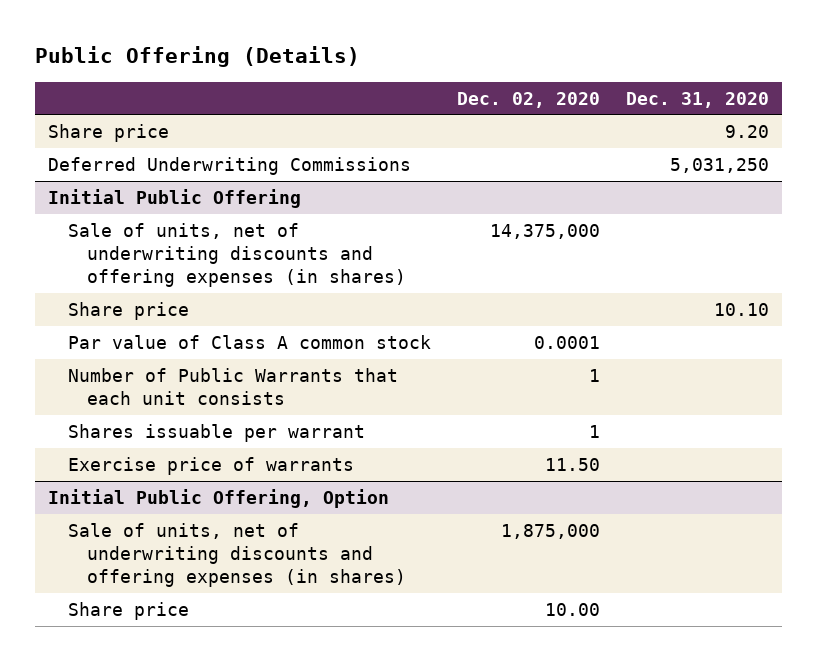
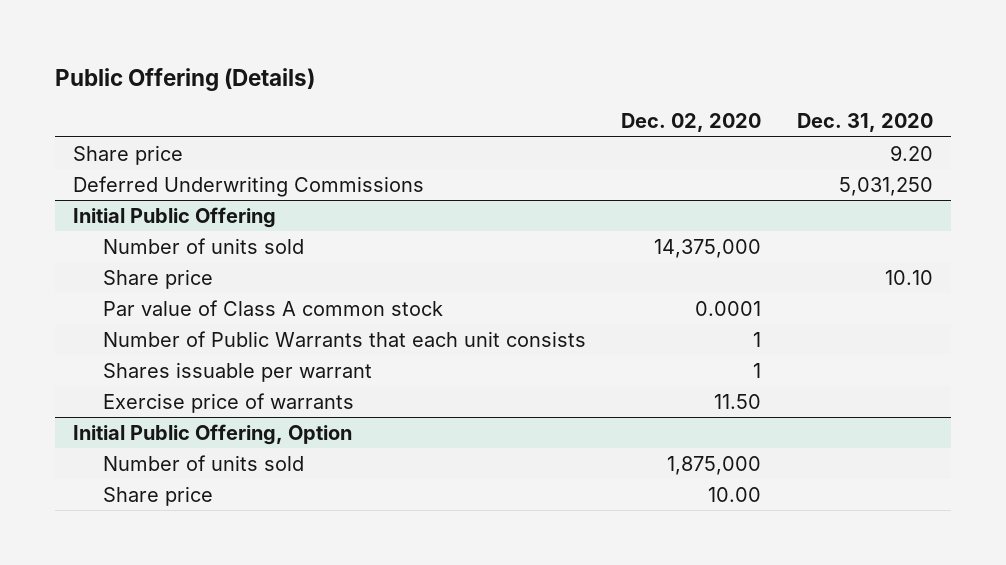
@ Initial Public Offering
- Sale of units, net of underwriting discounts and offering expenses (in shares) | 14,375,000 |
+ Number of units sold | 14,375,000 |
@ Initial Public Offering, Option
- Sale of units, net of underwriting discounts and offering expenses (in shares) | 1,875,000 |
+ Number of units sold | 1,875,000 |

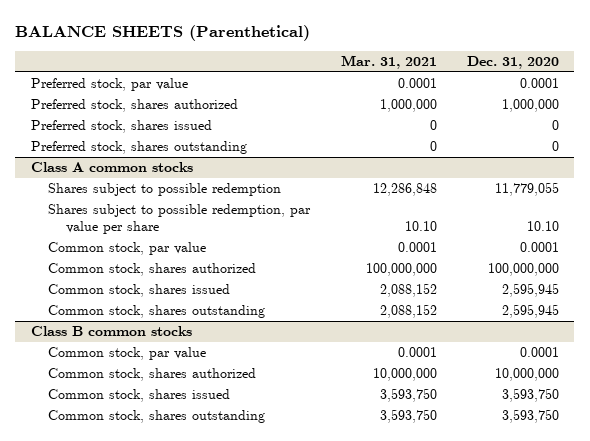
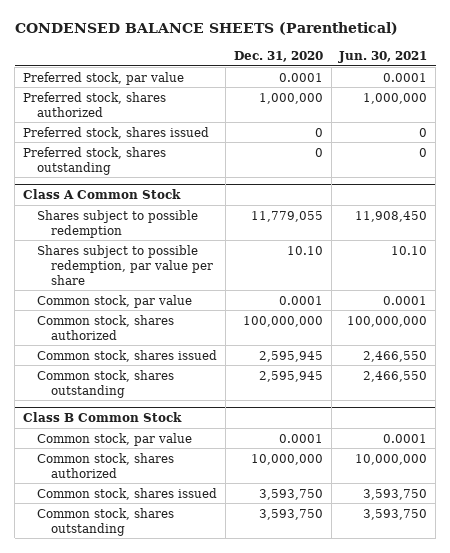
- BALANCE SHEETS (Parenthetical)
+ CONDENSED BALANCE SHEETS (Parenthetical)
- | Mar. 31, 2021 | Dec. 31, 2020
+ | Dec. 31, 2020 | Jun. 30, 2021
- Class A common stocks
+ Class A Common Stock
- Class B common stocks
+ Class B Common Stock

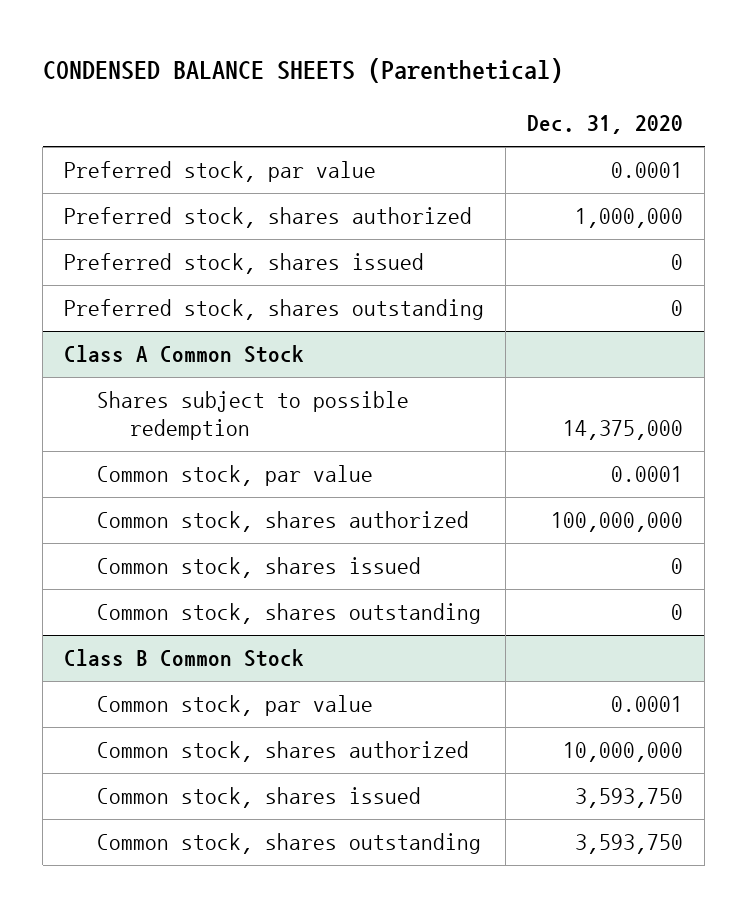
- | Dec. 31, 2020 | Jun. 30, 2021
+ | Dec. 31, 2020
@ Class A Common Stock
- Shares subject to possible redemption | 11,779,055 | 11,908,450
- Shares subject to possible redemption, par value per share | 10.10 | 10.10
+ Shares subject to possible redemption | 14,375,000
- Common stock, shares issued | 2,595,945 | 2,466,550
- Common stock, shares outstanding | 2,595,945 | 2,466,550
+ Common stock, shares issued | 0
+ Common stock, shares outstanding | 0

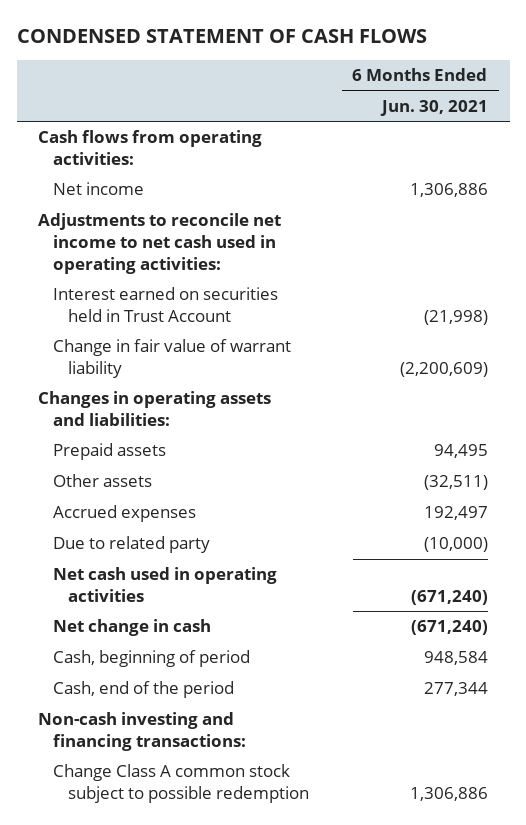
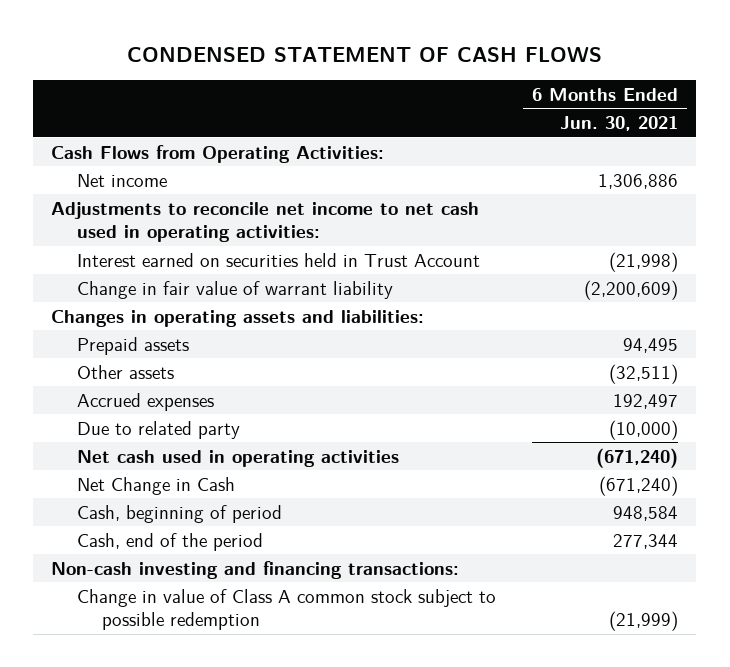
- Cash flows from operating activities:
+ Cash Flows from Operating Activities:
- Net change in cash | (671,240)
+ Net Change in Cash | (671,240)
- Change Class A common stock subject to possible redemption | 1,306,886
+ Change in value of Class A common stock subject to possible redemption | (21,999)

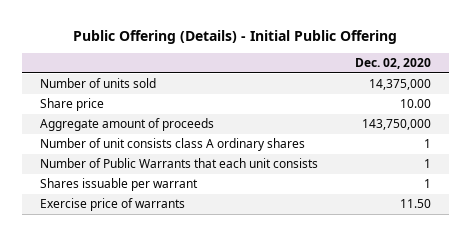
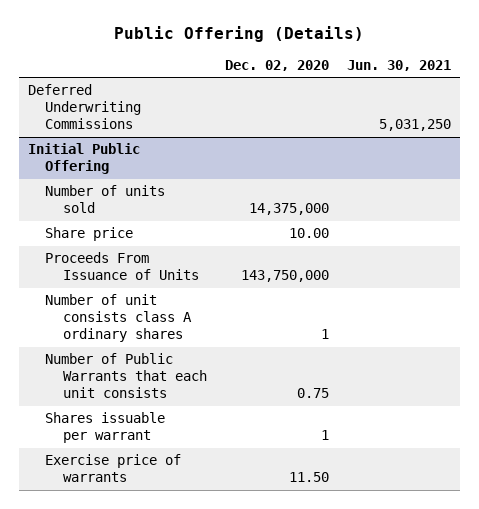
- Public Offering (Details) - Initial Public Offering
+ Public Offering (Details)
- | Dec. 02, 2020
+ | Dec. 02, 2020 | Jun. 30, 2021
+ Deferred Underwriting Commissions | | 5,031,250
+ Initial Public Offering
- Aggregate amount of proceeds | 143,750,000
+ Proceeds From Issuance of Units | 143,750,000 |
- Number of Public Warrants that each unit consists | 1
+ Number of Public Warrants that each unit consists | 0.75 |

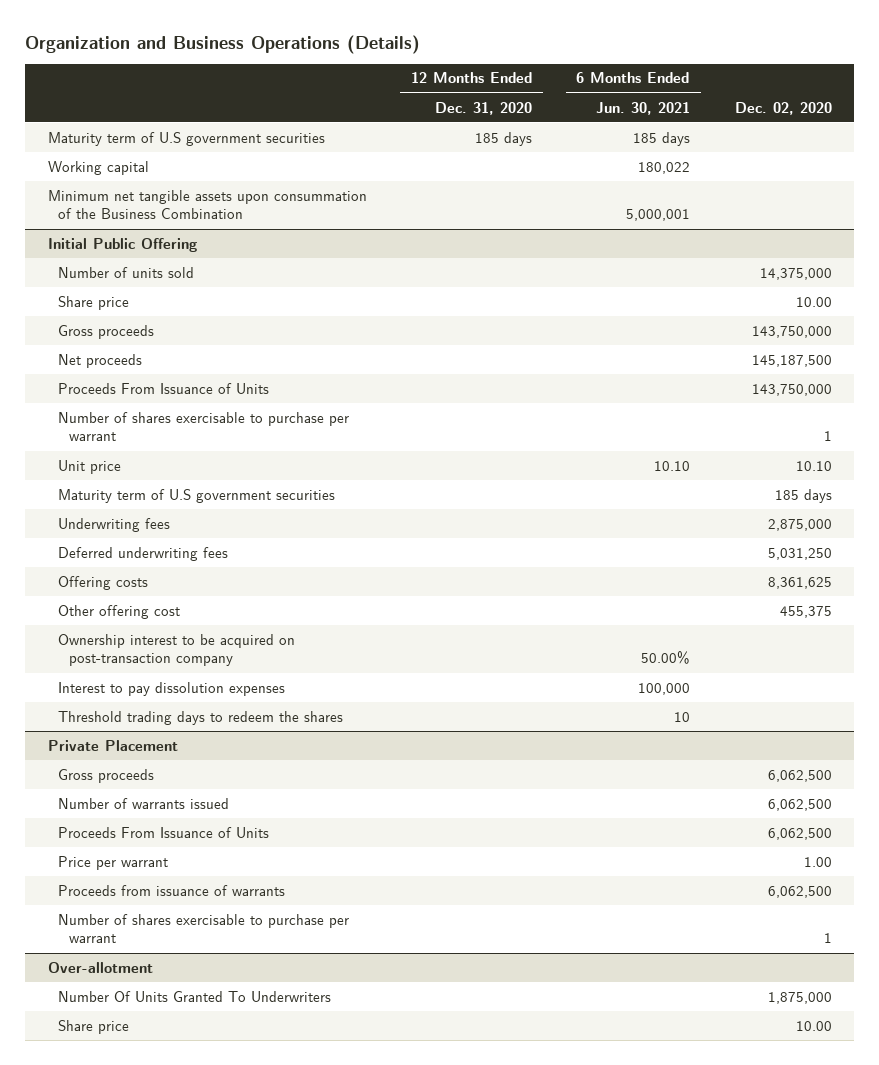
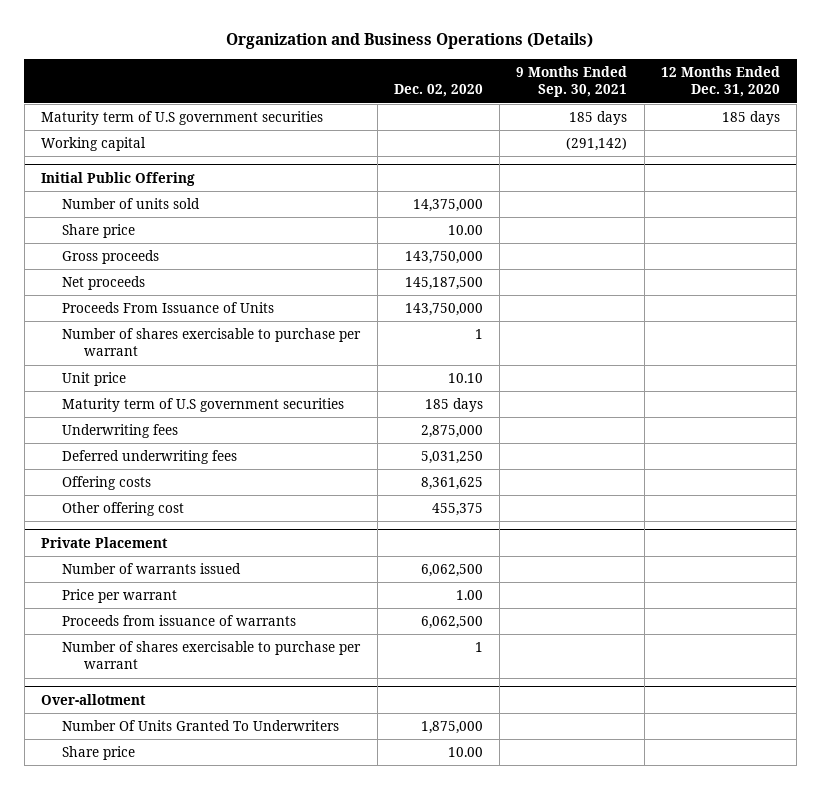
- | 12 Months Ended Dec. 31, 2020 | 6 Months Ended Jun. 30, 2021 | Dec. 02, 2020
+ | Dec. 02, 2020 | 9 Months Ended Sep. 30, 2021 | 12 Months Ended Dec. 31, 2020
- Minimum net tangible assets upon consummation of the Business Combination | | 5,000,001 |
@ Initial Public Offering
- Ownership interest to be acquired on post-transaction company | | 50.00% |
- Interest to pay dissolution expenses | | 100,000 |
- Threshold trading days to redeem the shares | | 10 |
@ Private Placement
- Gross proceeds | | | 6,062,500
- Proceeds From Issuance of Units | | | 6,062,500

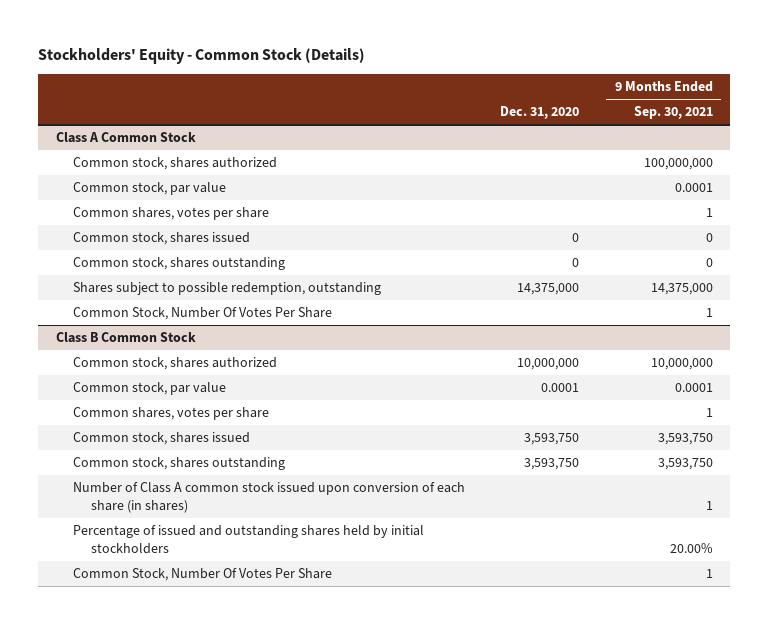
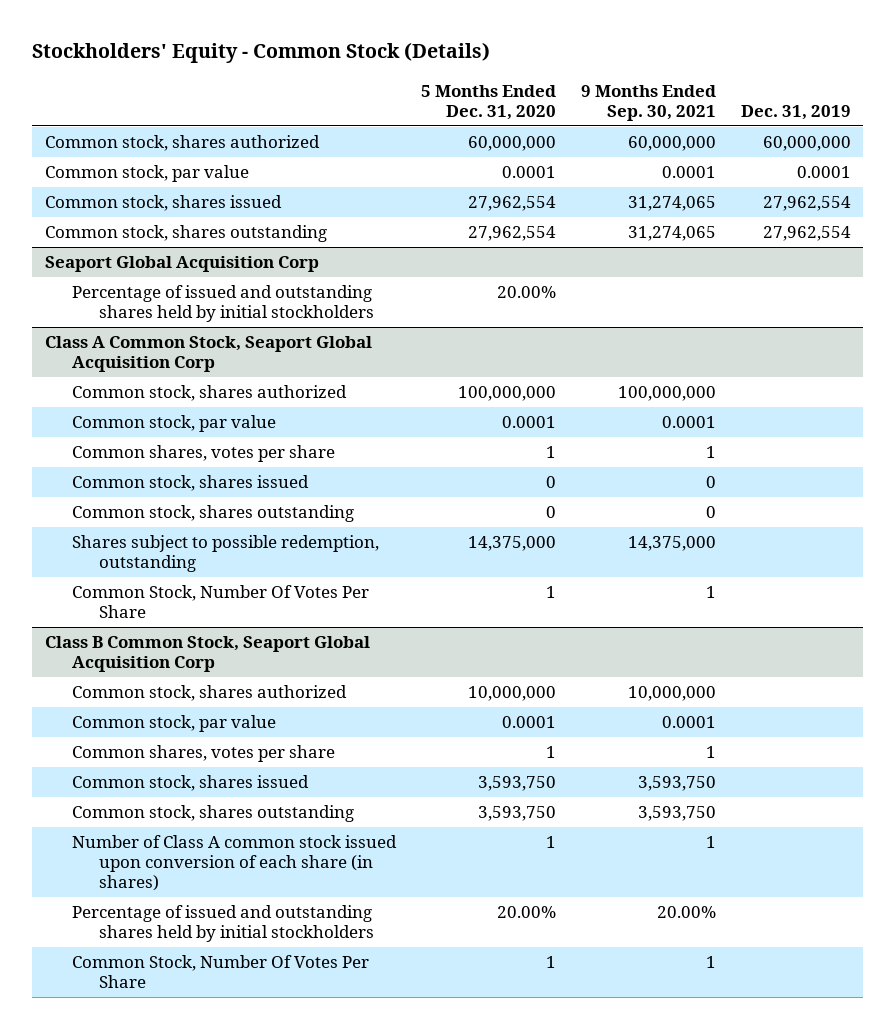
- | Dec. 31, 2020 | 9 Months Ended Sep. 30, 2021
+ | 5 Months Ended Dec. 31, 2020 | 9 Months Ended Sep. 30, 2021 | Dec. 31, 2019
- Class A Common Stock
+ Common stock, shares authorized | 60,000,000 | 60,000,000 | 60,000,000
+ Common stock, par value | 0.0001 | 0.0001 | 0.0001
+ Common stock, shares issued | 27,962,554 | 31,274,065 | 27,962,554
+ Common stock, shares outstanding | 27,962,554 | 31,274,065 | 27,962,554
+ Seaport Global Acquisition Corp
+ Percentage of issued and outstanding shares held by initial stockholders | 20.00% | |
+ Class A Common Stock, Seaport Global Acquisition Corp
- Class B Common Stock
+ Class B Common Stock, Seaport Global Acquisition Corp

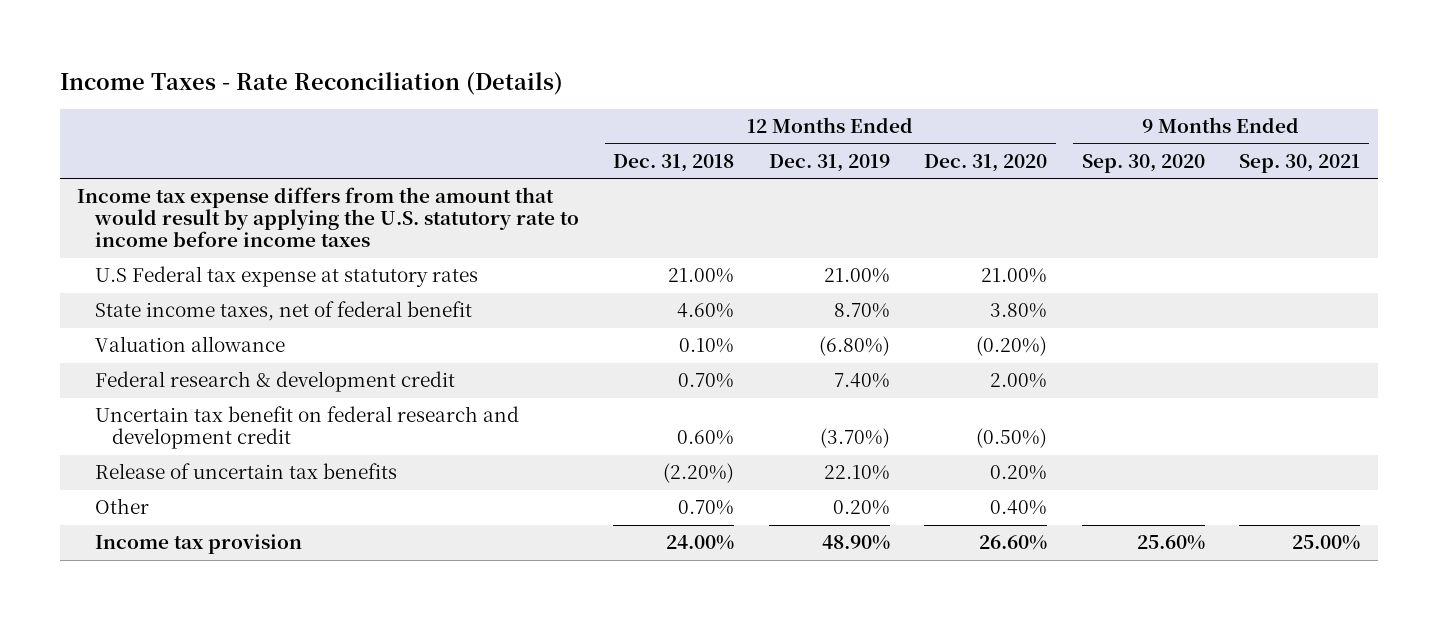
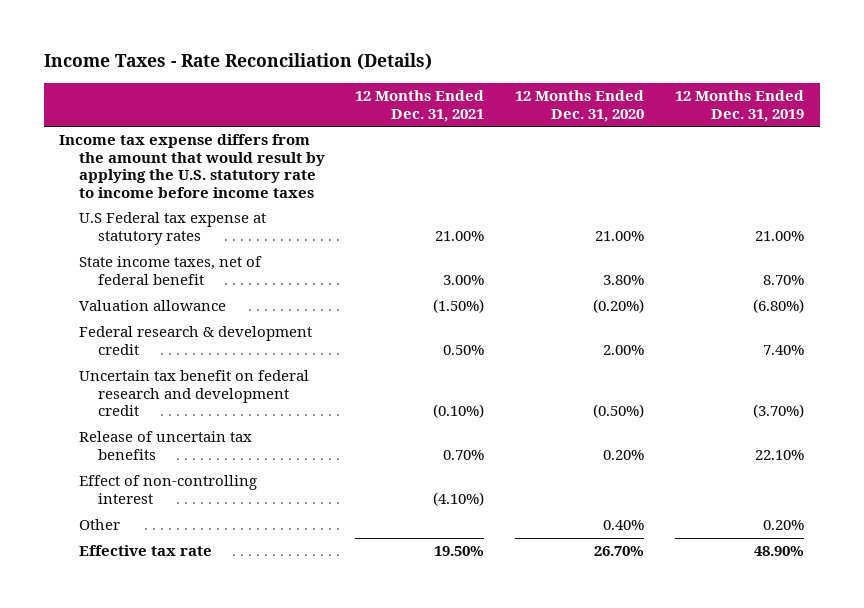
- | 12 Months Ended Dec. 31, 2018 | 12 Months Ended Dec. 31, 2019 | 12 Months Ended Dec. 31, 2020 | 9 Months Ended Sep. 30, 2020 | 9 Months Ended Sep. 30, 2021
+ | 12 Months Ended Dec. 31, 2021 | 12 Months Ended Dec. 31, 2020 | 12 Months Ended Dec. 31, 2019
+ Effect of non-controlling interest | (4.10%) | |
- Income tax provision | 24.00% | 48.90% | 26.60% | 25.60% | 25.00%
+ Effective tax rate | 19.50% | 26.70% | 48.90%

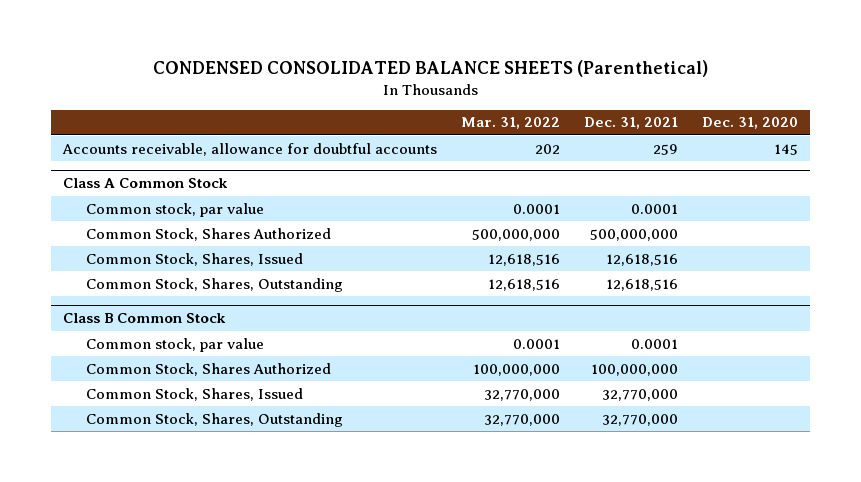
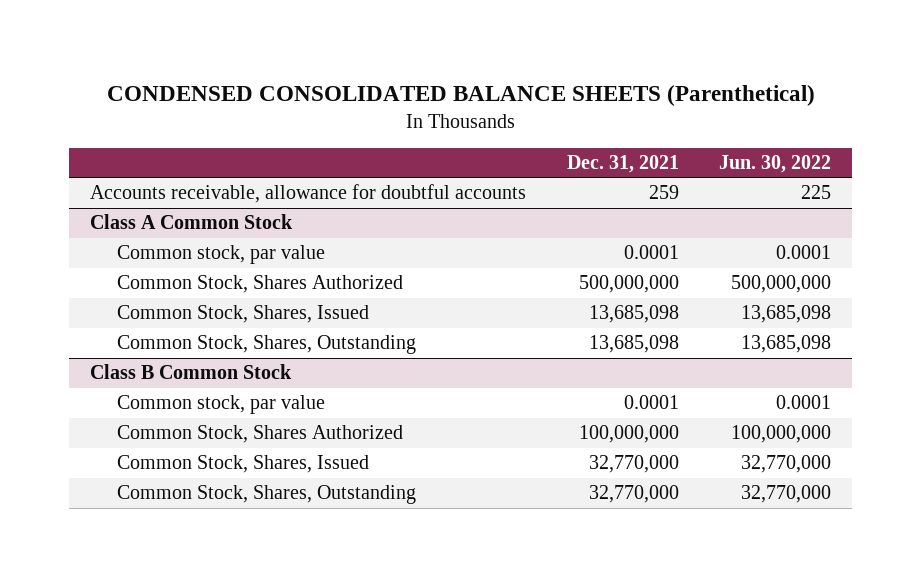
- | Mar. 31, 2022 | Dec. 31, 2021 | Dec. 31, 2020
+ | Dec. 31, 2021 | Jun. 30, 2022
@ Class A Common Stock
- Common Stock, Shares, Issued | 12,618,516 | 12,618,516 |
- Common Stock, Shares, Outstanding | 12,618,516 | 12,618,516 |
+ Common Stock, Shares, Issued | 13,685,098 | 13,685,098
+ Common Stock, Shares, Outstanding | 13,685,098 | 13,685,098

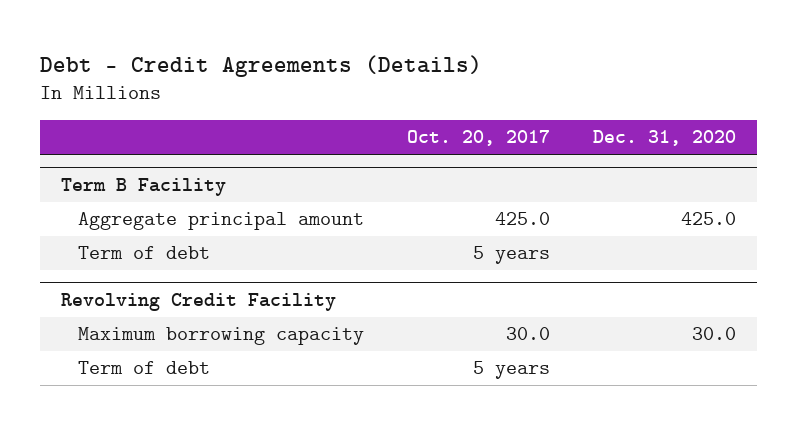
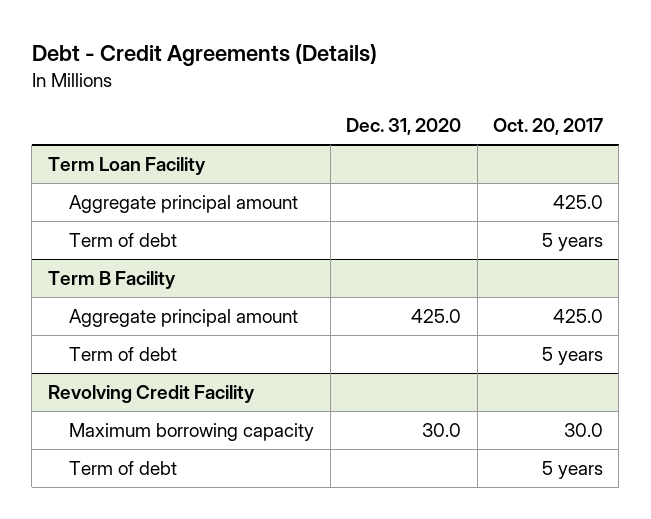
- | Oct. 20, 2017 | Dec. 31, 2020
+ | Dec. 31, 2020 | Oct. 20, 2017
+ Term Loan Facility
+ Aggregate principal amount | | 425.0
+ Term of debt | | 5 years

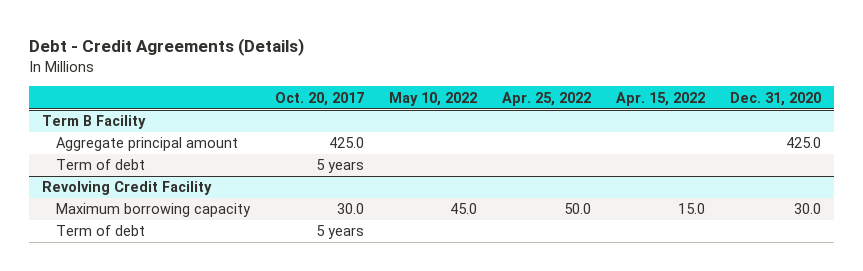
- | Dec. 31, 2020 | Oct. 20, 2017
+ | Oct. 20, 2017 | May 10, 2022 | Apr. 25, 2022 | Apr. 15, 2022 | Dec. 31, 2020
- Term Loan Facility
- Aggregate principal amount | | 425.0
- Term of debt | | 5 years

